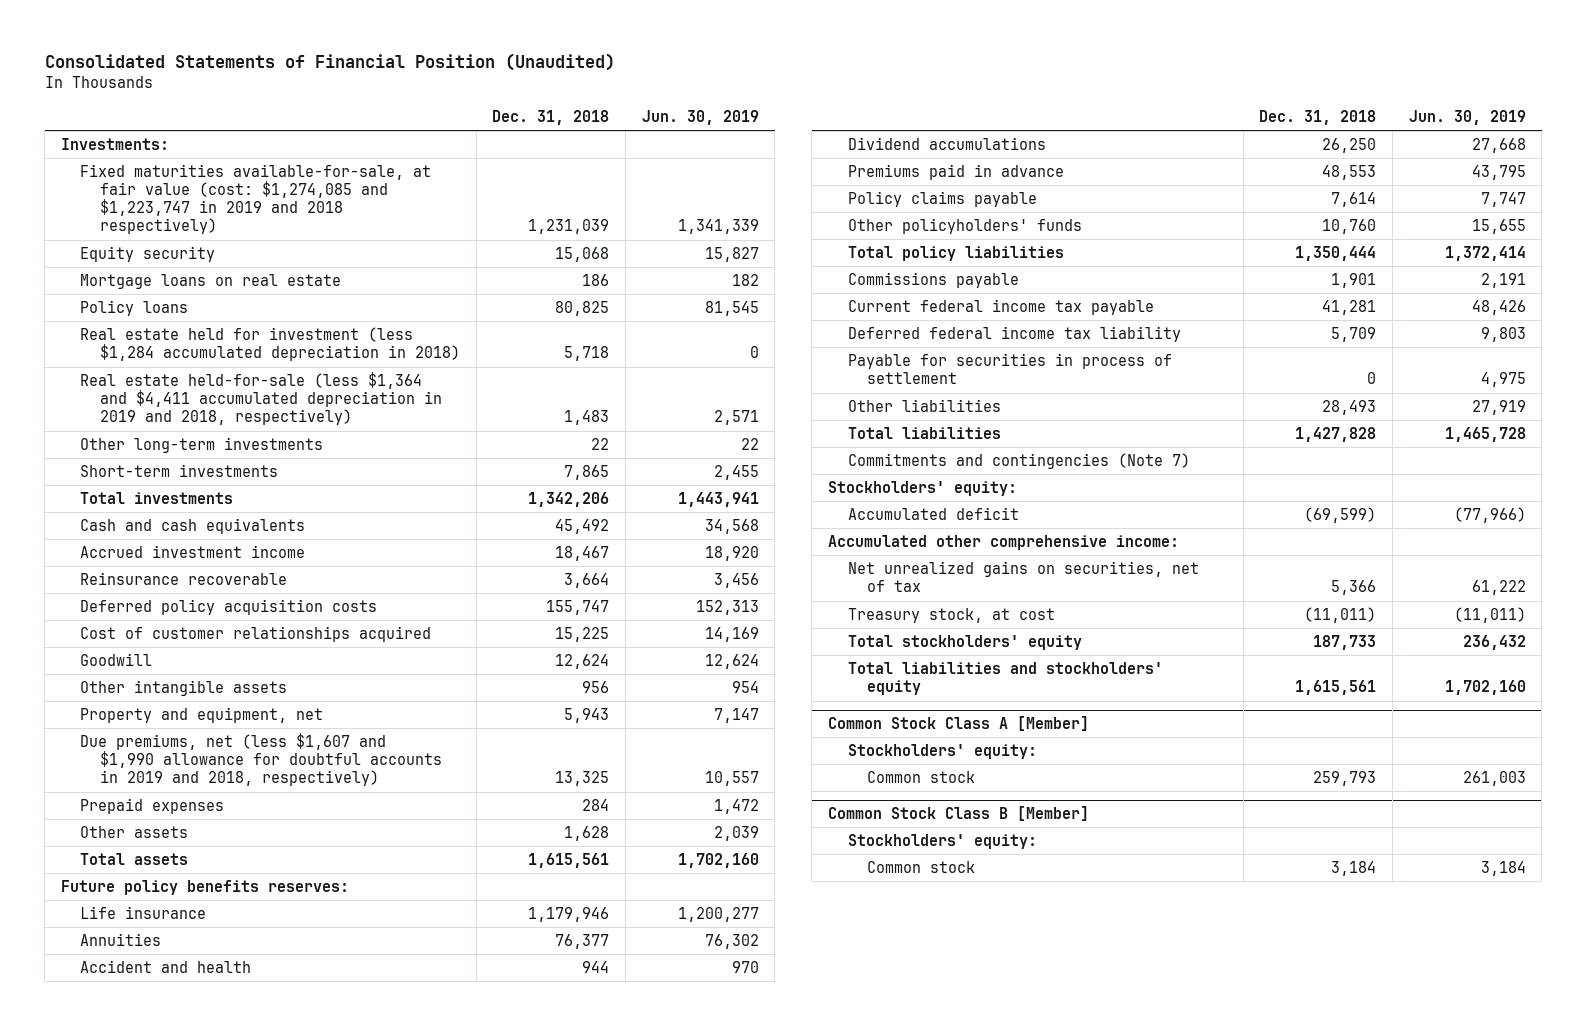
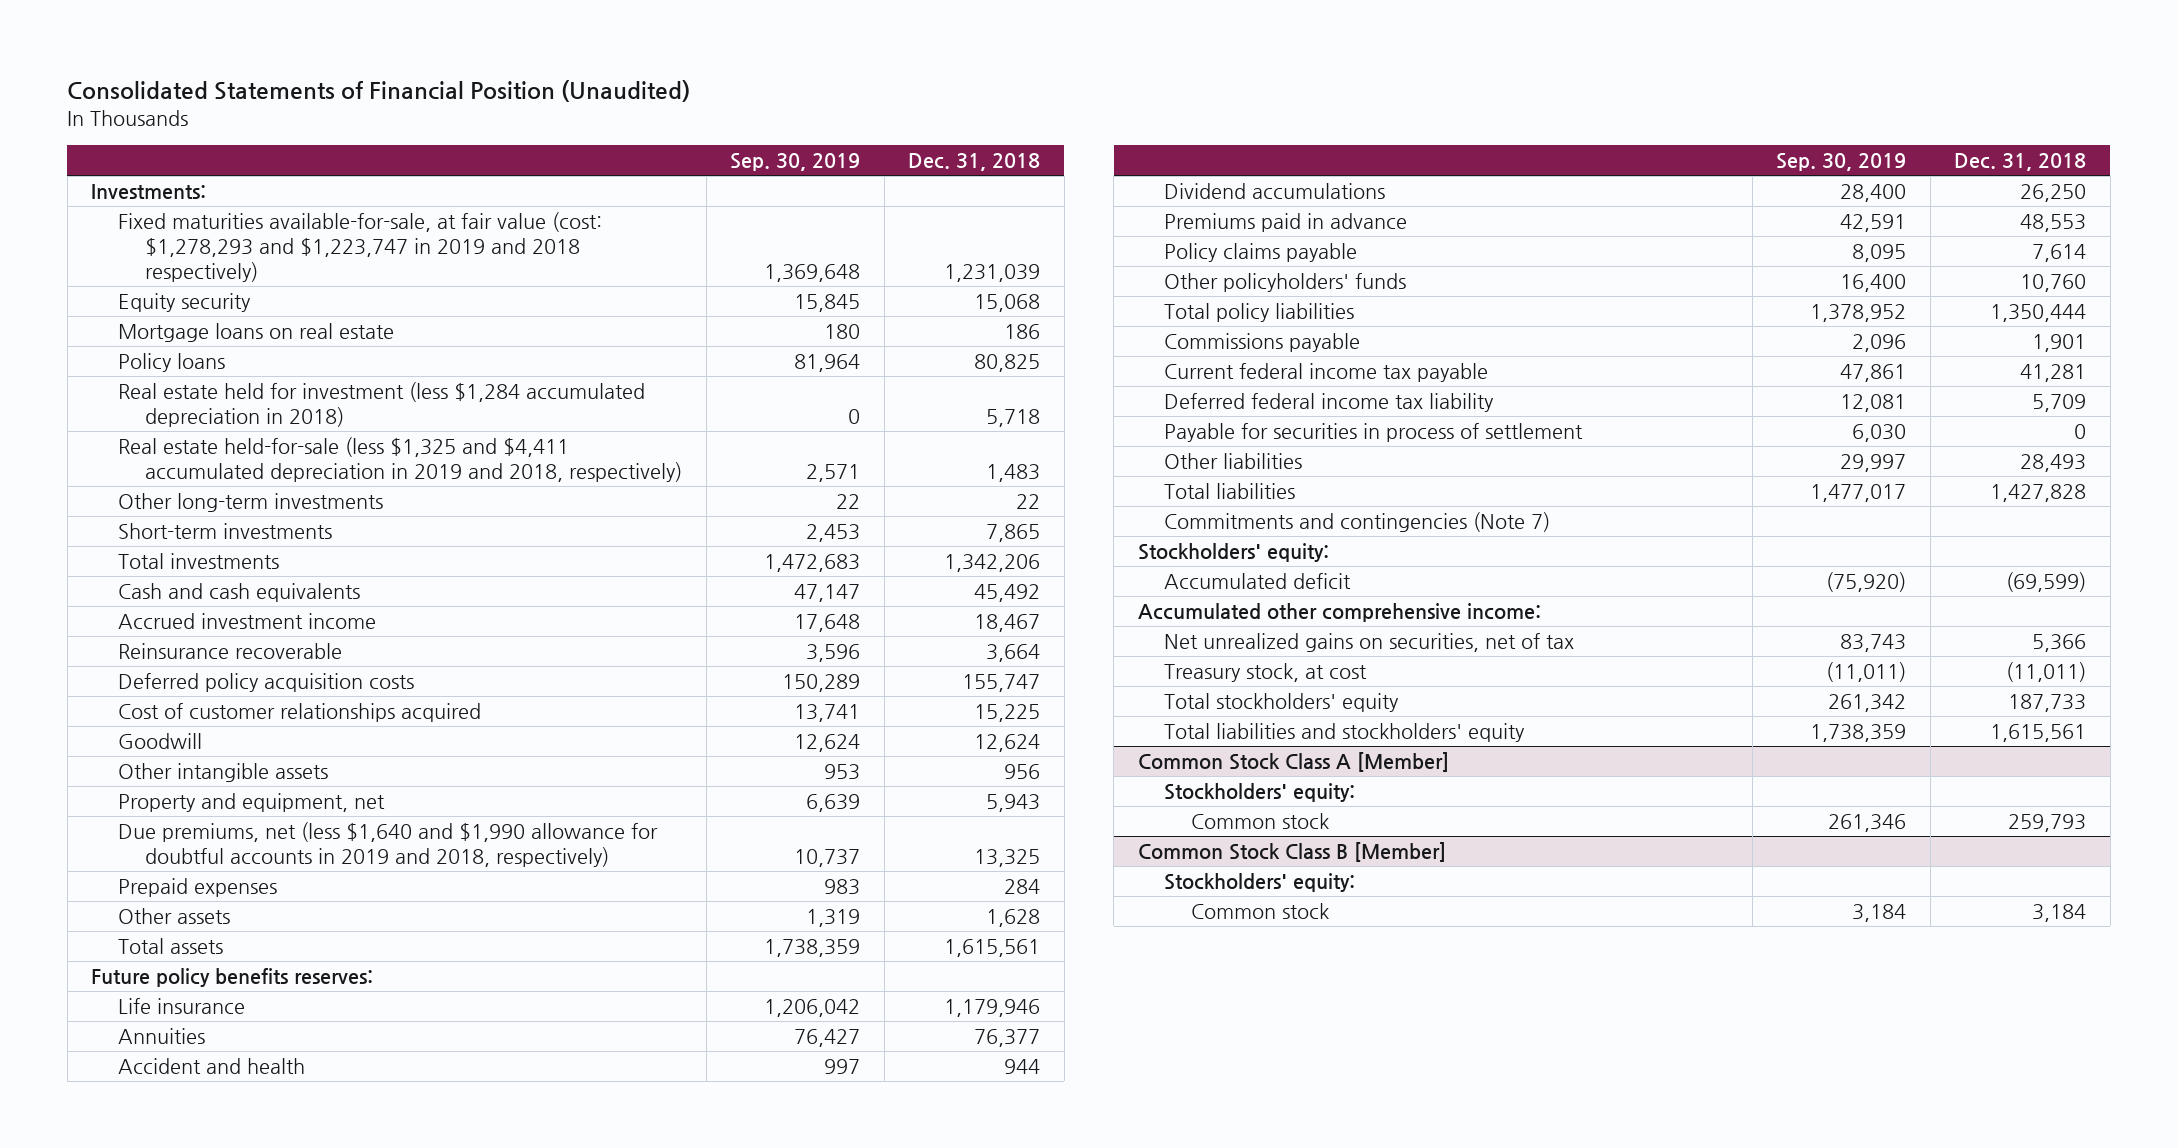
- | Dec. 31, 2018 | Jun. 30, 2019
+ | Sep. 30, 2019 | Dec. 31, 2018
- Fixed maturities available-for-sale, at fair value (cost: $1,274,085 and $1,223,747 in 2019 and 2018 respectively) | 1,231,039 | 1,341,339
+ Fixed maturities available-for-sale, at fair value (cost: $1,278,293 and $1,223,747 in 2019 and 2018 respectively) | 1,369,648 | 1,231,039
- Real estate held-for-sale (less $1,364 and $4,411 accumulated depreciation in 2019 and 2018, respectively) | 1,483 | 2,571
+ Real estate held-for-sale (less $1,325 and $4,411 accumulated depreciation in 2019 and 2018, respectively) | 2,571 | 1,483
- Due premiums, net (less $1,607 and $1,990 allowance for doubtful accounts in 2019 and 2018, respectively) | 13,325 | 10,557
+ Due premiums, net (less $1,640 and $1,990 allowance for doubtful accounts in 2019 and 2018, respectively) | 10,737 | 13,325

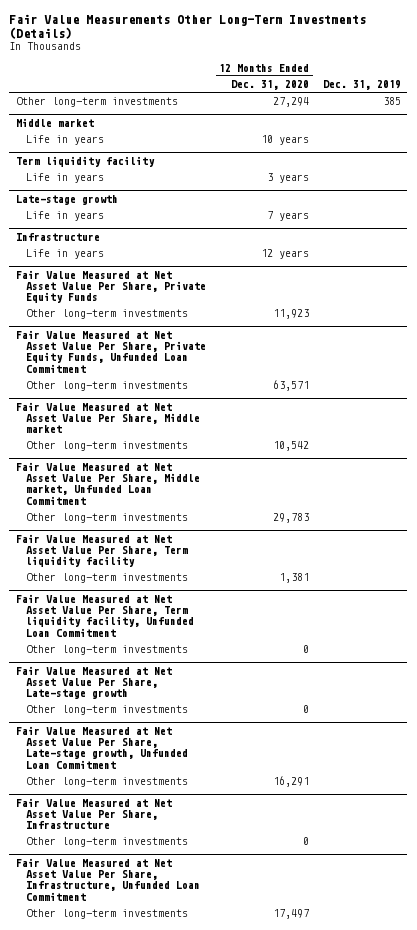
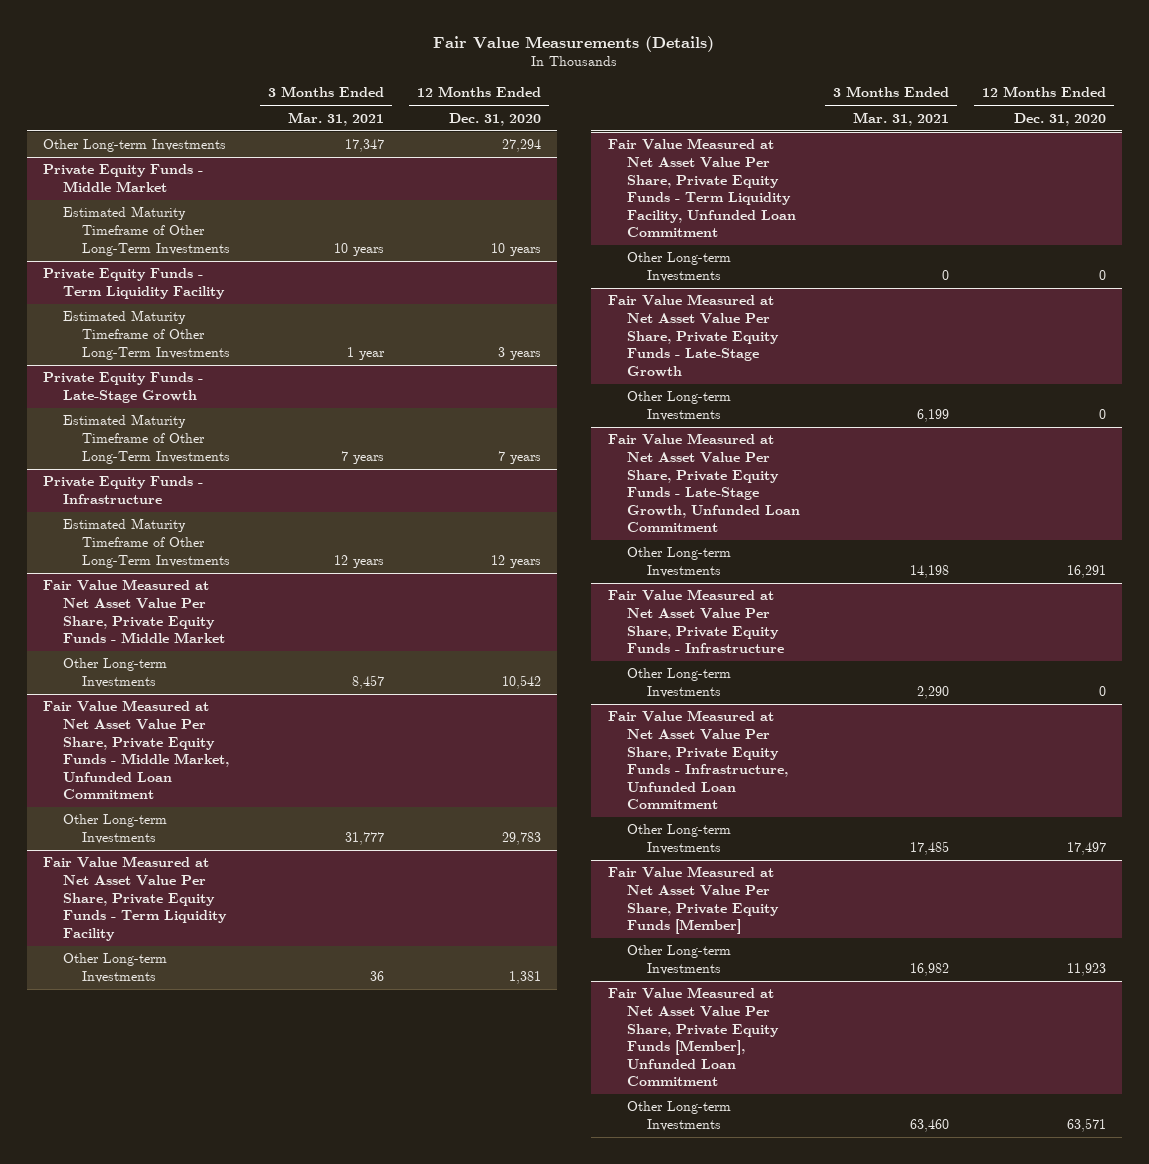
- Fair Value Measurements Other Long-Term Investments (Details)
+ Fair Value Measurements (Details)
- | 12 Months Ended Dec. 31, 2020 | Dec. 31, 2019
+ | 3 Months Ended Mar. 31, 2021 | 12 Months Ended Dec. 31, 2020
- Other long-term investments | 27,294 | 385
- Middle market
- Life in years | 10 years |
- Term liquidity facility
- Life in years | 3 years |
- Late-stage growth
- Life in years | 7 years |
- Infrastructure
- Life in years | 12 years |
- Fair Value Measured at Net Asset Value Per Share, Private Equity Funds
- Other long-term investments | 11,923 |
- Fair Value Measured at Net Asset Value Per Share, Private Equity Funds, Unfunded Loan Commitment
- Other long-term investments | 63,571 |
- Fair Value Measured at Net Asset Value Per Share, Middle market
- Other long-term investments | 10,542 |
- Fair Value Measured at Net Asset Value Per Share, Middle market, Unfunded Loan Commitment
- Other long-term investments | 29,783 |
- Fair Value Measured at Net Asset Value Per Share, Term liquidity facility
- Other long-term investments | 1,381 |
- Fair Value Measured at Net Asset Value Per Share, Term liquidity facility, Unfunded Loan Commitment
- Other long-term investments | 0 |
- Fair Value Measured at Net Asset Value Per Share, Late-stage growth
- Other long-term investments | 0 |
- Fair Value Measured at Net Asset Value Per Share, Late-stage growth, Unfunded Loan Commitment
- Other long-term investments | 16,291 |
- Fair Value Measured at Net Asset Value Per Share, Infrastructure
- Other long-term investments | 0 |
- Fair Value Measured at Net Asset Value Per Share, Infrastructure, Unfunded Loan Commitment
- Other long-term investments | 17,497 |
+ Other Long-term Investments | 17,347 | 27,294
+ Private Equity Funds - Middle Market
+ Estimated Maturity Timeframe of Other Long-Term Investments | 10 years | 10 years
+ Private Equity Funds - Term Liquidity Facility
+ Estimated Maturity Timeframe of Other Long-Term Investments | 1 year | 3 years
+ Private Equity Funds - Late-Stage Growth
+ Estimated Maturity Timeframe of Other Long-Term Investments | 7 years | 7 years
+ Private Equity Funds - Infrastructure
+ Estimated Maturity Timeframe of Other Long-Term Investments | 12 years | 12 years
+ Fair Value Measured at Net Asset Value Per Share, Private Equity Funds - Middle Market
+ Other Long-term Investments | 8,457 | 10,542
+ Fair Value Measured at Net Asset Value Per Share, Private Equity Funds - Middle Market, Unfunded Loan Commitment
+ Other Long-term Investments | 31,777 | 29,783
+ Fair Value Measured at Net Asset Value Per Share, Private Equity Funds - Term Liquidity Facility
+ Other Long-term Investments | 36 | 1,381
+ Fair Value Measured at Net Asset Value Per Share, Private Equity Funds - Term Liquidity Facility, Unfunded Loan Commitment
+ Other Long-term Investments | 0 | 0
+ Fair Value Measured at Net Asset Value Per Share, Private Equity Funds - Late-Stage Growth
+ Other Long-term Investments | 6,199 | 0
+ Fair Value Measured at Net Asset Value Per Share, Private Equity Funds - Late-Stage Growth, Unfunded Loan Commitment
+ Other Long-term Investments | 14,198 | 16,291
+ Fair Value Measured at Net Asset Value Per Share, Private Equity Funds - Infrastructure
+ Other Long-term Investments | 2,290 | 0
+ Fair Value Measured at Net Asset Value Per Share, Private Equity Funds - Infrastructure, Unfunded Loan Commitment
+ Other Long-term Investments | 17,485 | 17,497
+ Fair Value Measured at Net Asset Value Per Share, Private Equity Funds [Member]
+ Other Long-term Investments | 16,982 | 11,923
+ Fair Value Measured at Net Asset Value Per Share, Private Equity Funds [Member], Unfunded Loan Commitment
+ Other Long-term Investments | 63,460 | 63,571

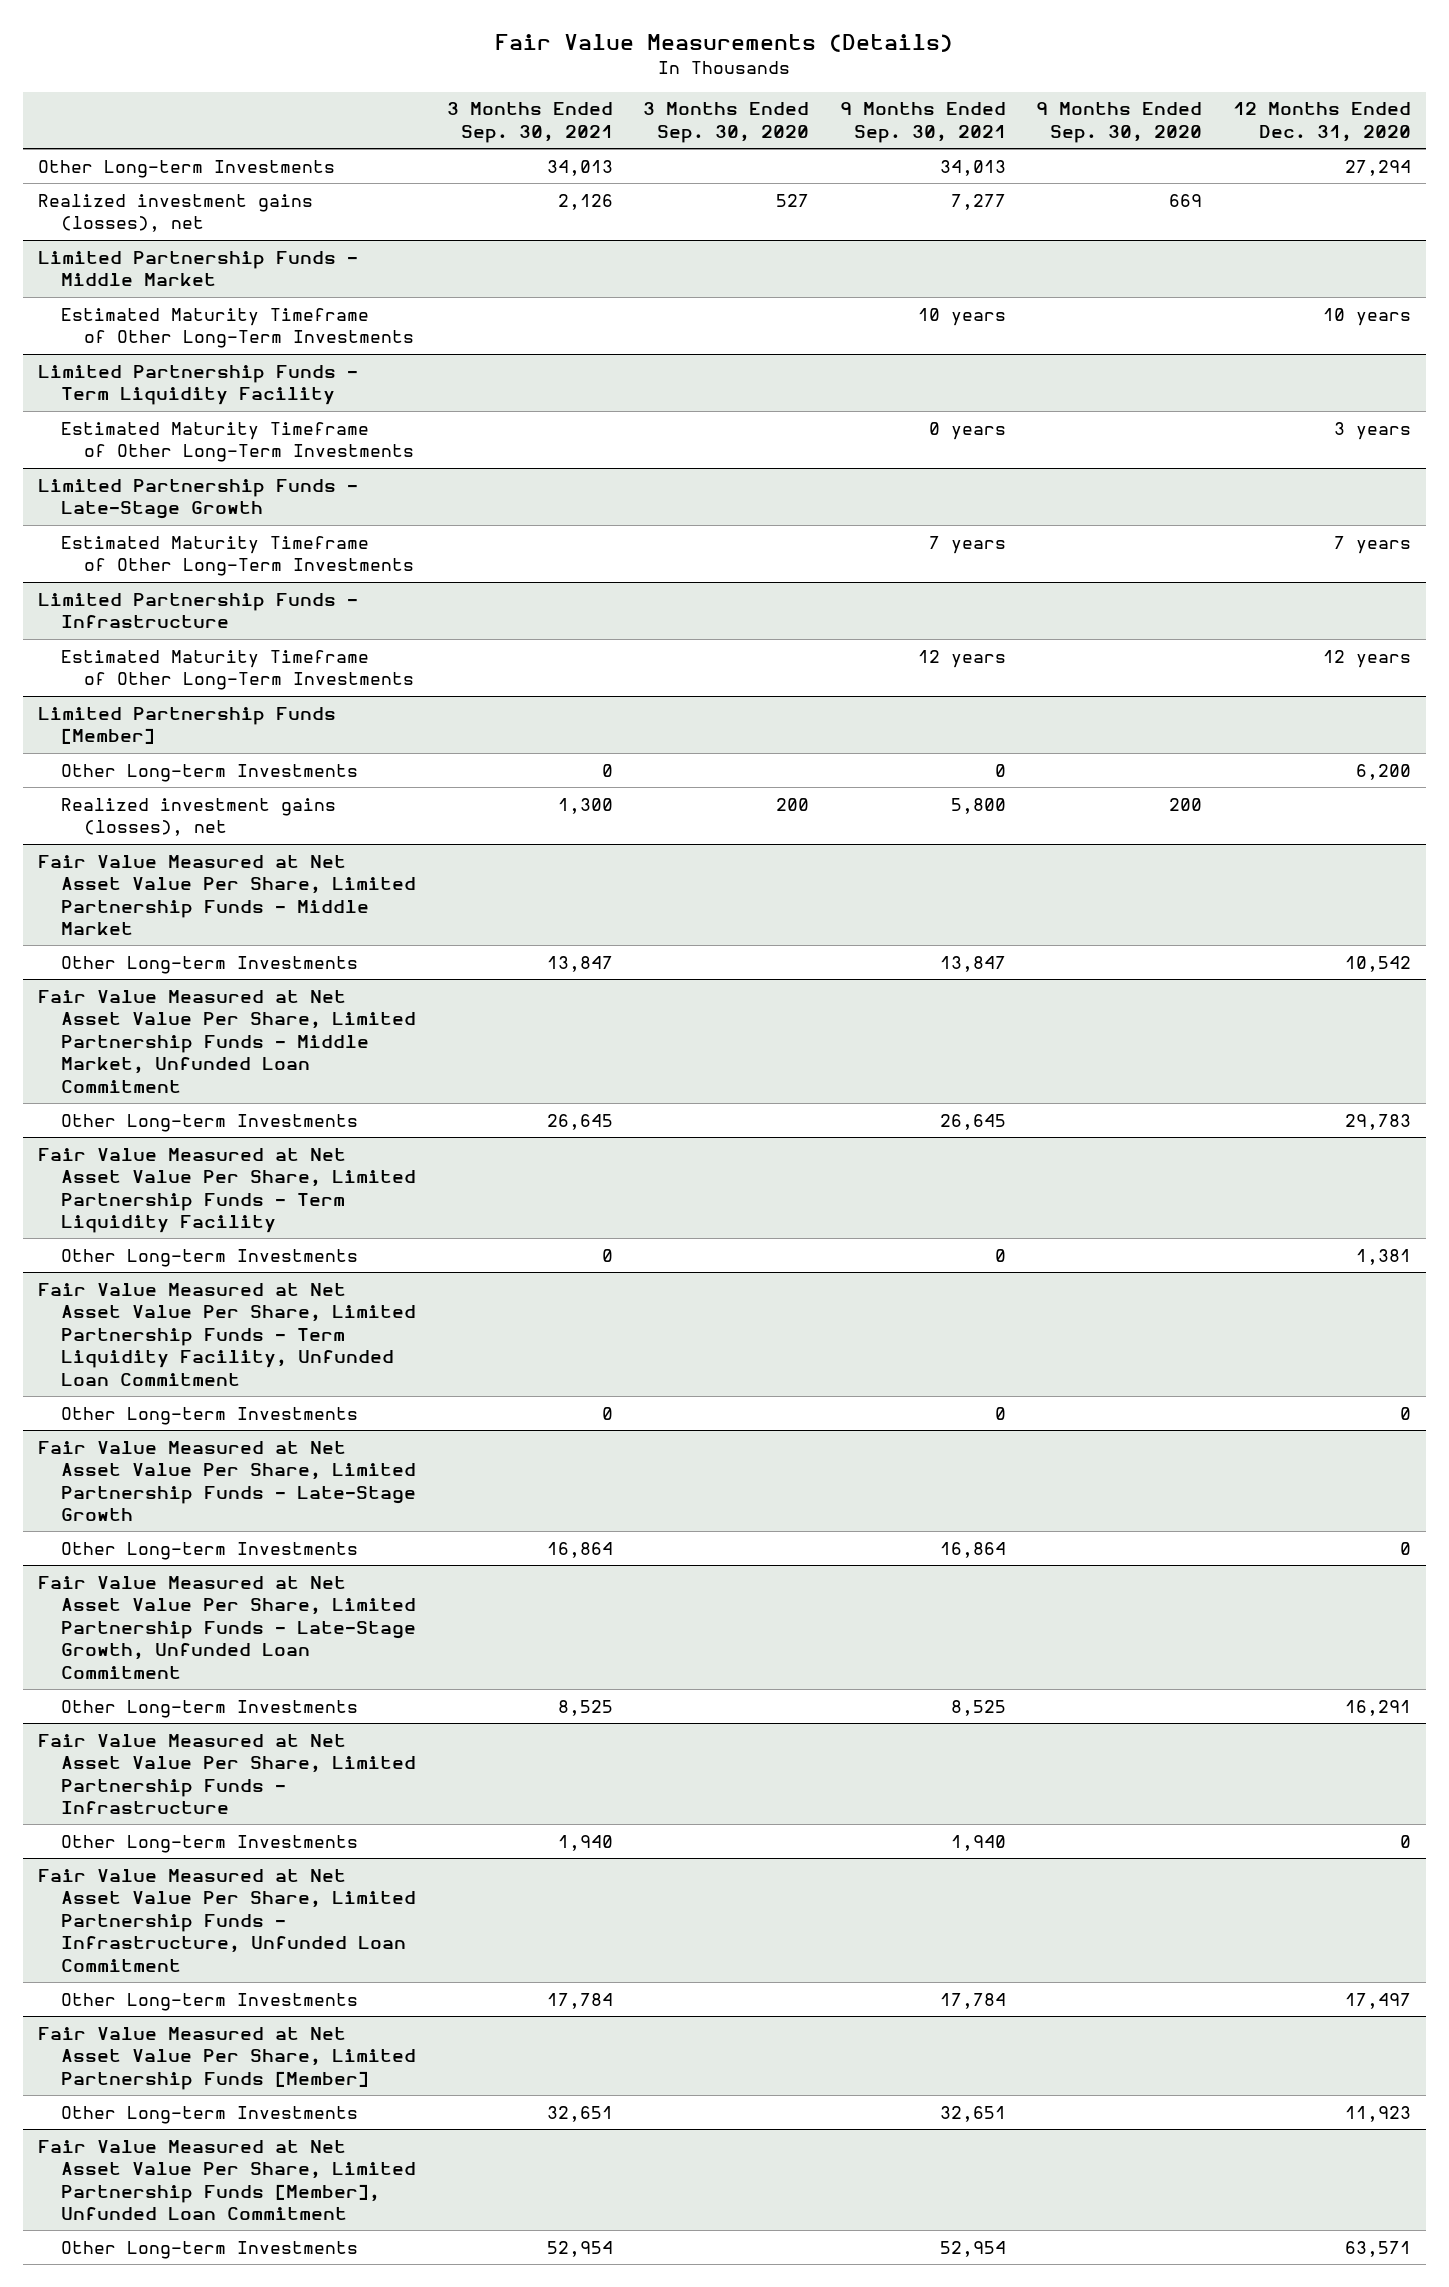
- | 3 Months Ended Mar. 31, 2021 | 12 Months Ended Dec. 31, 2020
+ | 3 Months Ended Sep. 30, 2021 | 3 Months Ended Sep. 30, 2020 | 9 Months Ended Sep. 30, 2021 | 9 Months Ended Sep. 30, 2020 | 12 Months Ended Dec. 31, 2020
- Private Equity Funds - Middle Market
+ Realized investment gains (losses), net | 2,126 | 527 | 7,277 | 669 |
+ Limited Partnership Funds - Middle Market
- Private Equity Funds - Term Liquidity Facility
+ Limited Partnership Funds - Term Liquidity Facility
- Private Equity Funds - Late-Stage Growth
+ Limited Partnership Funds - Late-Stage Growth
- Private Equity Funds - Infrastructure
+ Limited Partnership Funds - Infrastructure
- Fair Value Measured at Net Asset Value Per Share, Private Equity Funds - Middle Market
+ Limited Partnership Funds [Member]
+ Other Long-term Investments | 0 | | 0 | | 6,200
+ Realized investment gains (losses), net | 1,300 | 200 | 5,800 | 200 |
+ Fair Value Measured at Net Asset Value Per Share, Limited Partnership Funds - Middle Market
- Fair Value Measured at Net Asset Value Per Share, Private Equity Funds - Middle Market, Unfunded Loan Commitment
+ Fair Value Measured at Net Asset Value Per Share, Limited Partnership Funds - Middle Market, Unfunded Loan Commitment
- Fair Value Measured at Net Asset Value Per Share, Private Equity Funds - Term Liquidity Facility
+ Fair Value Measured at Net Asset Value Per Share, Limited Partnership Funds - Term Liquidity Facility
- Fair Value Measured at Net Asset Value Per Share, Private Equity Funds - Term Liquidity Facility, Unfunded Loan Commitment
+ Fair Value Measured at Net Asset Value Per Share, Limited Partnership Funds - Term Liquidity Facility, Unfunded Loan Commitment
- Fair Value Measured at Net Asset Value Per Share, Private Equity Funds - Late-Stage Growth
+ Fair Value Measured at Net Asset Value Per Share, Limited Partnership Funds - Late-Stage Growth
- Fair Value Measured at Net Asset Value Per Share, Private Equity Funds - Late-Stage Growth, Unfunded Loan Commitment
+ Fair Value Measured at Net Asset Value Per Share, Limited Partnership Funds - Late-Stage Growth, Unfunded Loan Commitment
- Fair Value Measured at Net Asset Value Per Share, Private Equity Funds - Infrastructure
+ Fair Value Measured at Net Asset Value Per Share, Limited Partnership Funds - Infrastructure
- Fair Value Measured at Net Asset Value Per Share, Private Equity Funds - Infrastructure, Unfunded Loan Commitment
+ Fair Value Measured at Net Asset Value Per Share, Limited Partnership Funds - Infrastructure, Unfunded Loan Commitment
- Fair Value Measured at Net Asset Value Per Share, Private Equity Funds [Member]
+ Fair Value Measured at Net Asset Value Per Share, Limited Partnership Funds [Member]
- Fair Value Measured at Net Asset Value Per Share, Private Equity Funds [Member], Unfunded Loan Commitment
+ Fair Value Measured at Net Asset Value Per Share, Limited Partnership Funds [Member], Unfunded Loan Commitment

